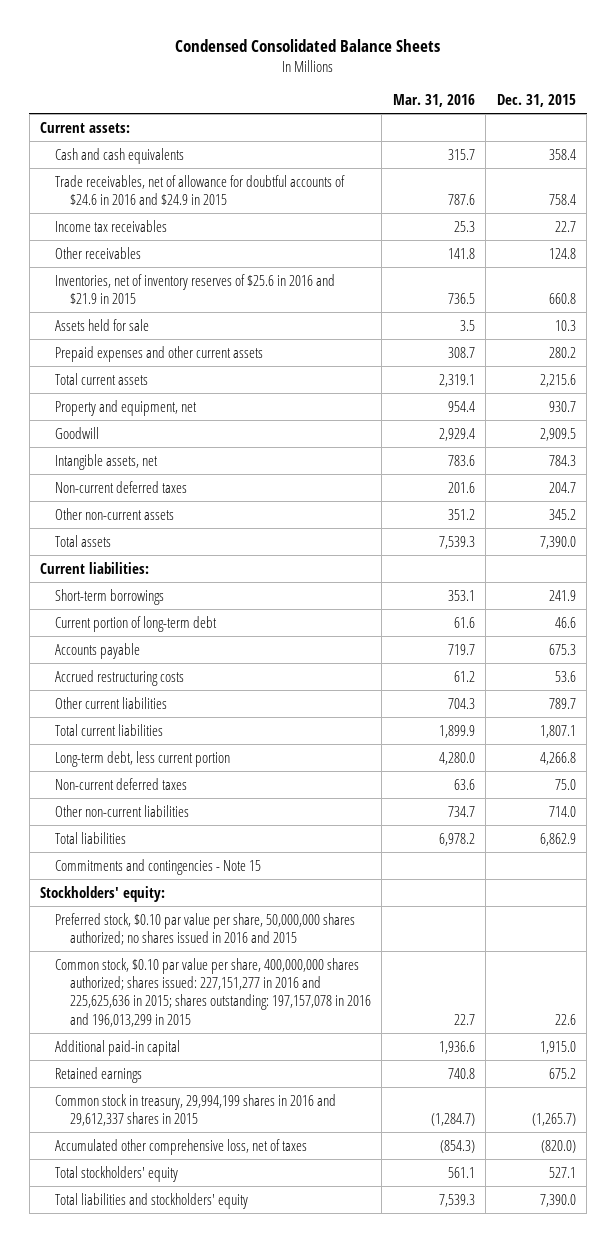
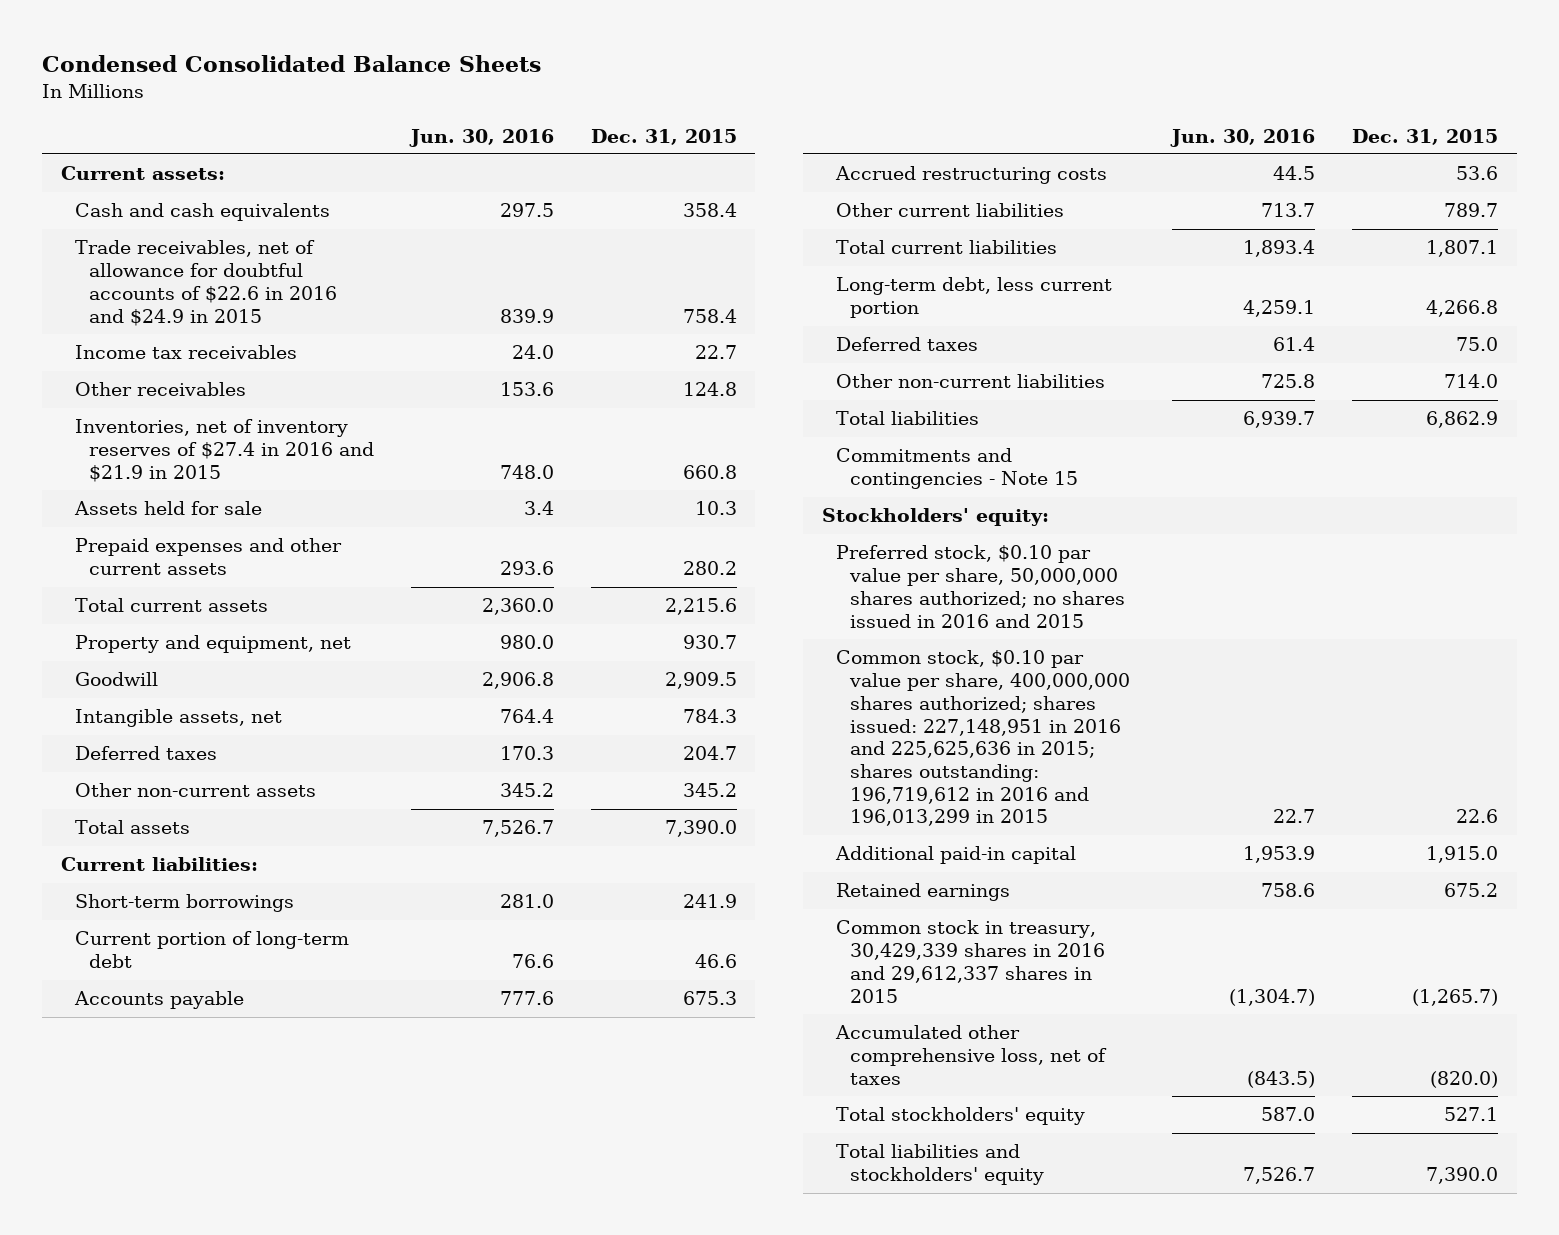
- | Mar. 31, 2016 | Dec. 31, 2015
+ | Jun. 30, 2016 | Dec. 31, 2015
- Trade receivables, net of allowance for doubtful accounts of $24.6 in 2016 and $24.9 in 2015 | 787.6 | 758.4
+ Trade receivables, net of allowance for doubtful accounts of $22.6 in 2016 and $24.9 in 2015 | 839.9 | 758.4
- Inventories, net of inventory reserves of $25.6 in 2016 and $21.9 in 2015 | 736.5 | 660.8
+ Inventories, net of inventory reserves of $27.4 in 2016 and $21.9 in 2015 | 748.0 | 660.8
- Non-current deferred taxes | 201.6 | 204.7
+ Deferred taxes | 170.3 | 204.7
- Non-current deferred taxes | 63.6 | 75.0
+ Deferred taxes | 61.4 | 75.0
- Common stock, $0.10 par value per share, 400,000,000 shares authorized; shares issued: 227,151,277 in 2016 and 225,625,636 in 2015; shares outstanding: 197,157,078 in 2016 and 196,013,299 in 2015 | 22.7 | 22.6
+ Common stock, $0.10 par value per share, 400,000,000 shares authorized; shares issued: 227,148,951 in 2016 and 225,625,636 in 2015; shares outstanding: 196,719,612 in 2016 and 196,013,299 in 2015 | 22.7 | 22.6
- Common stock in treasury, 29,994,199 shares in 2016 and 29,612,337 shares in 2015 | (1,284.7) | (1,265.7)
+ Common stock in treasury, 30,429,339 shares in 2016 and 29,612,337 shares in 2015 | (1,304.7) | (1,265.7)

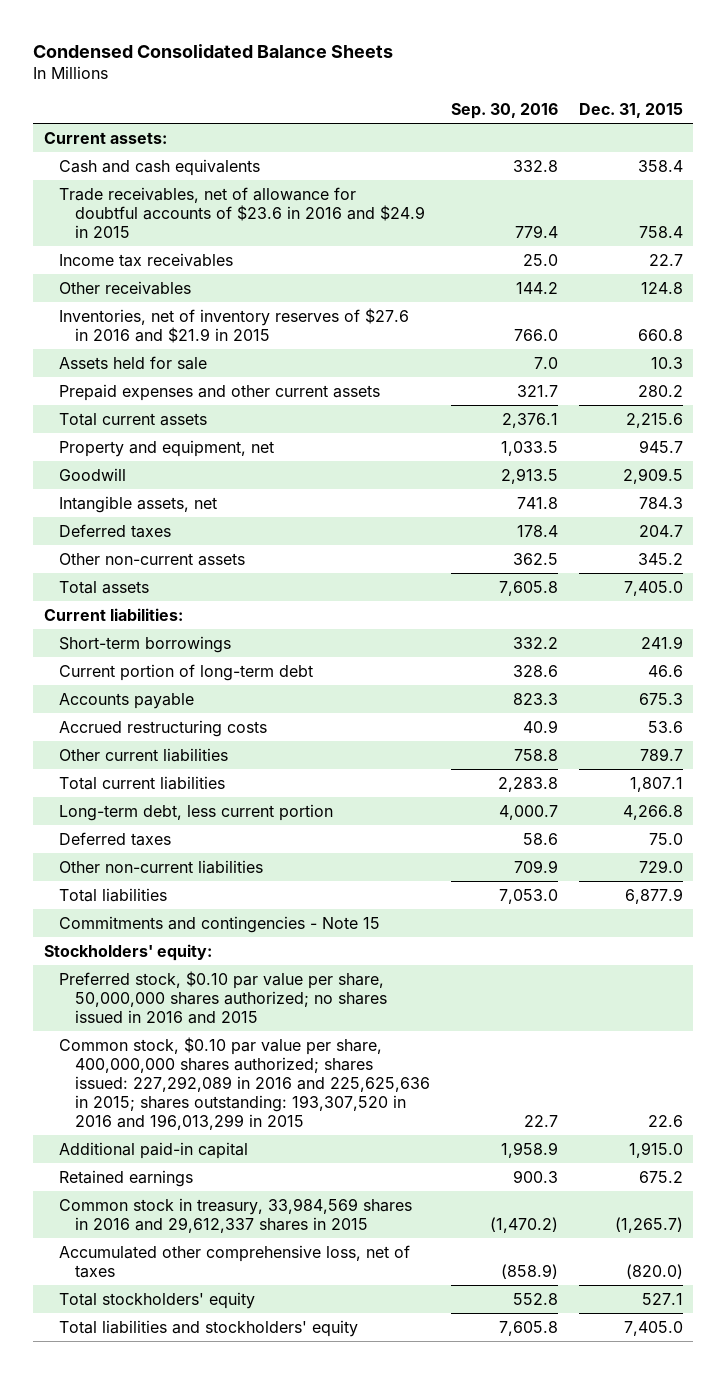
- | Jun. 30, 2016 | Dec. 31, 2015
+ | Sep. 30, 2016 | Dec. 31, 2015
- Trade receivables, net of allowance for doubtful accounts of $22.6 in 2016 and $24.9 in 2015 | 839.9 | 758.4
+ Trade receivables, net of allowance for doubtful accounts of $23.6 in 2016 and $24.9 in 2015 | 779.4 | 758.4
- Inventories, net of inventory reserves of $27.4 in 2016 and $21.9 in 2015 | 748.0 | 660.8
+ Inventories, net of inventory reserves of $27.6 in 2016 and $21.9 in 2015 | 766.0 | 660.8
- Property and equipment, net | 980.0 | 930.7
+ Property and equipment, net | 1,033.5 | 945.7
- Total assets | 7,526.7 | 7,390.0
+ Total assets | 7,605.8 | 7,405.0
- Other non-current liabilities | 725.8 | 714.0
- Total liabilities | 6,939.7 | 6,862.9
+ Other non-current liabilities | 709.9 | 729.0
+ Total liabilities | 7,053.0 | 6,877.9
- Common stock, $0.10 par value per share, 400,000,000 shares authorized; shares issued: 227,148,951 in 2016 and 225,625,636 in 2015; shares outstanding: 196,719,612 in 2016 and 196,013,299 in 2015 | 22.7 | 22.6
+ Common stock, $0.10 par value per share, 400,000,000 shares authorized; shares issued: 227,292,089 in 2016 and 225,625,636 in 2015; shares outstanding: 193,307,520 in 2016 and 196,013,299 in 2015 | 22.7 | 22.6
- Common stock in treasury, 30,429,339 shares in 2016 and 29,612,337 shares in 2015 | (1,304.7) | (1,265.7)
+ Common stock in treasury, 33,984,569 shares in 2016 and 29,612,337 shares in 2015 | (1,470.2) | (1,265.7)
- Total liabilities and stockholders' equity | 7,526.7 | 7,390.0
+ Total liabilities and stockholders' equity | 7,605.8 | 7,405.0

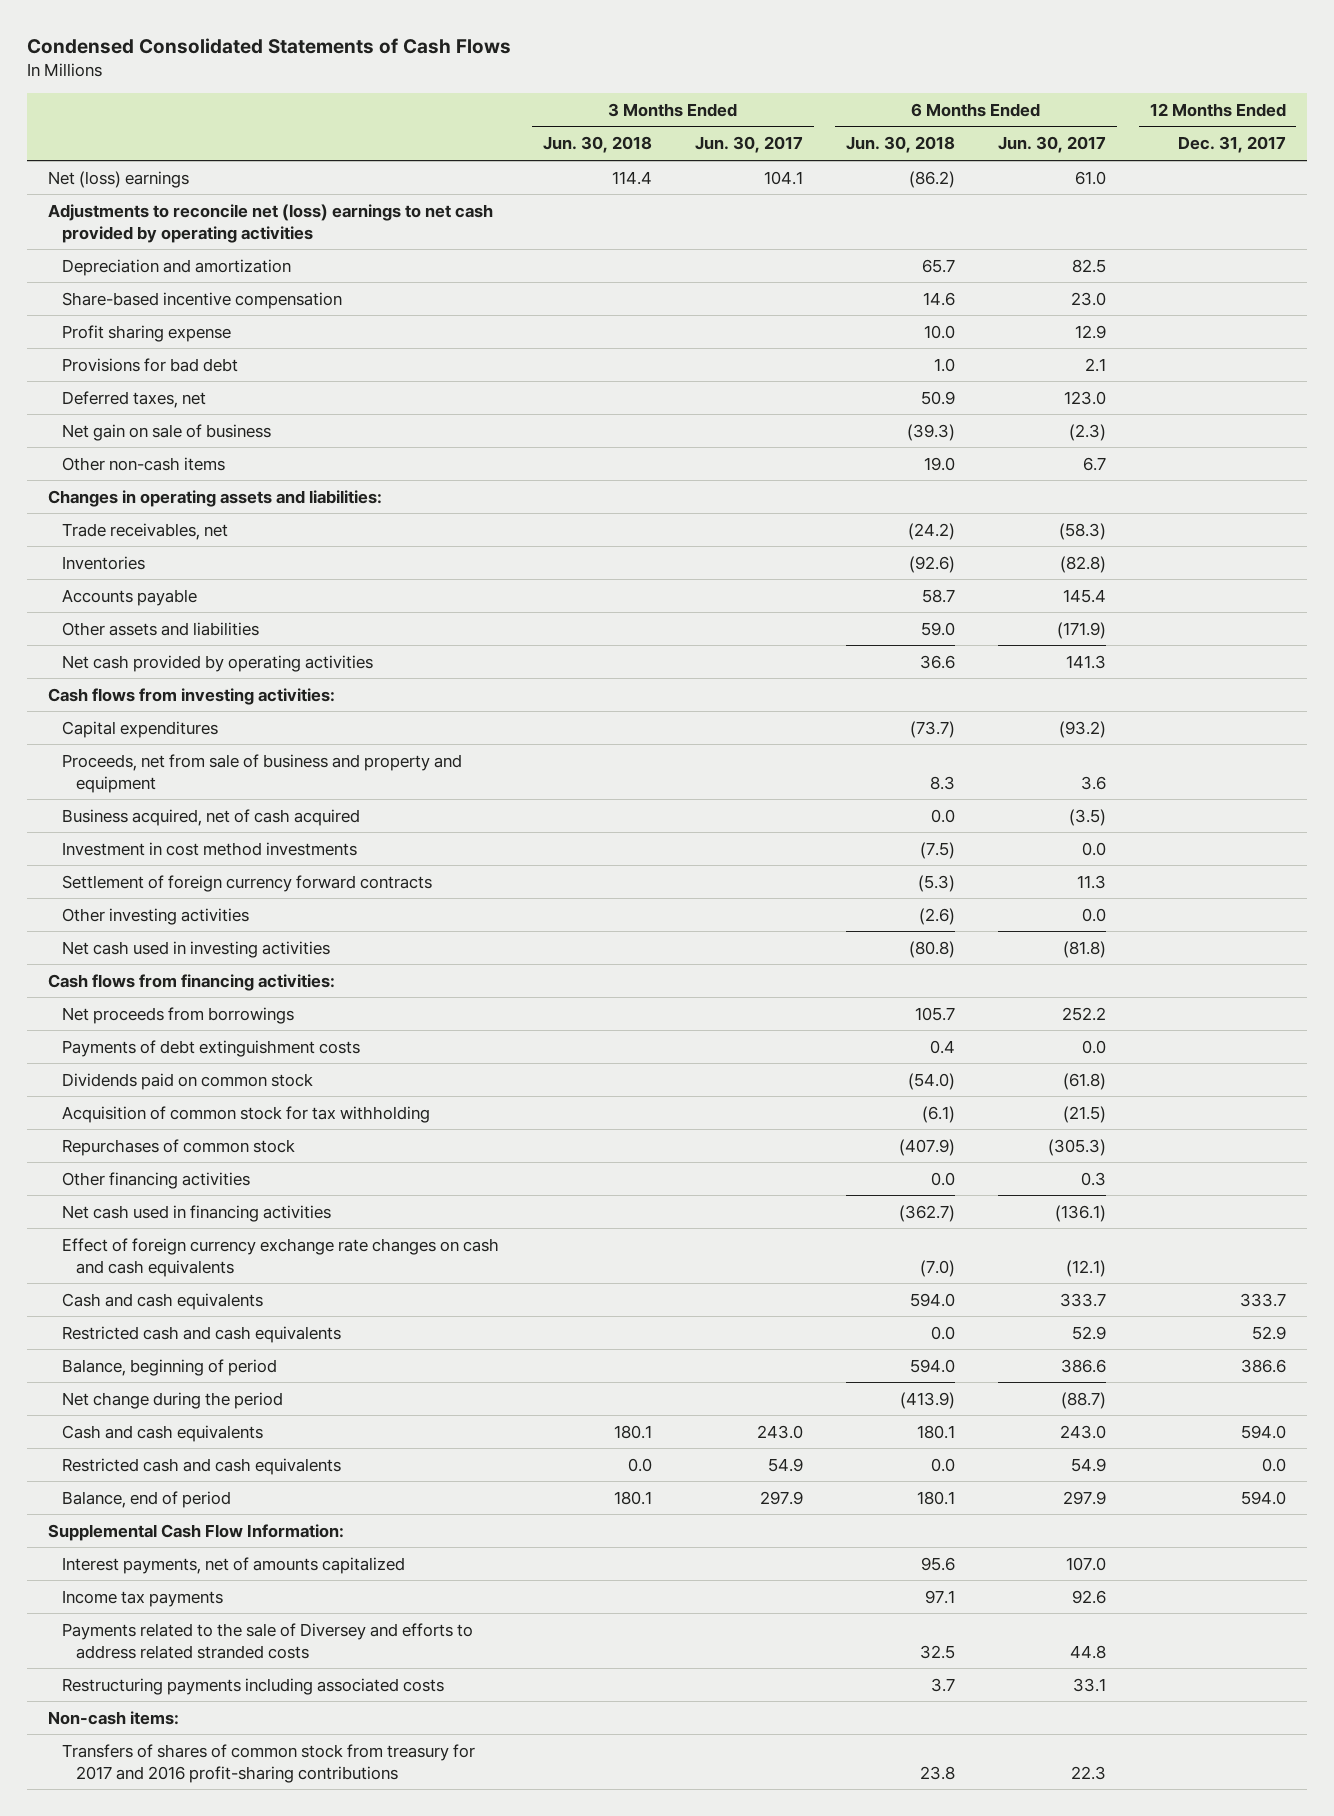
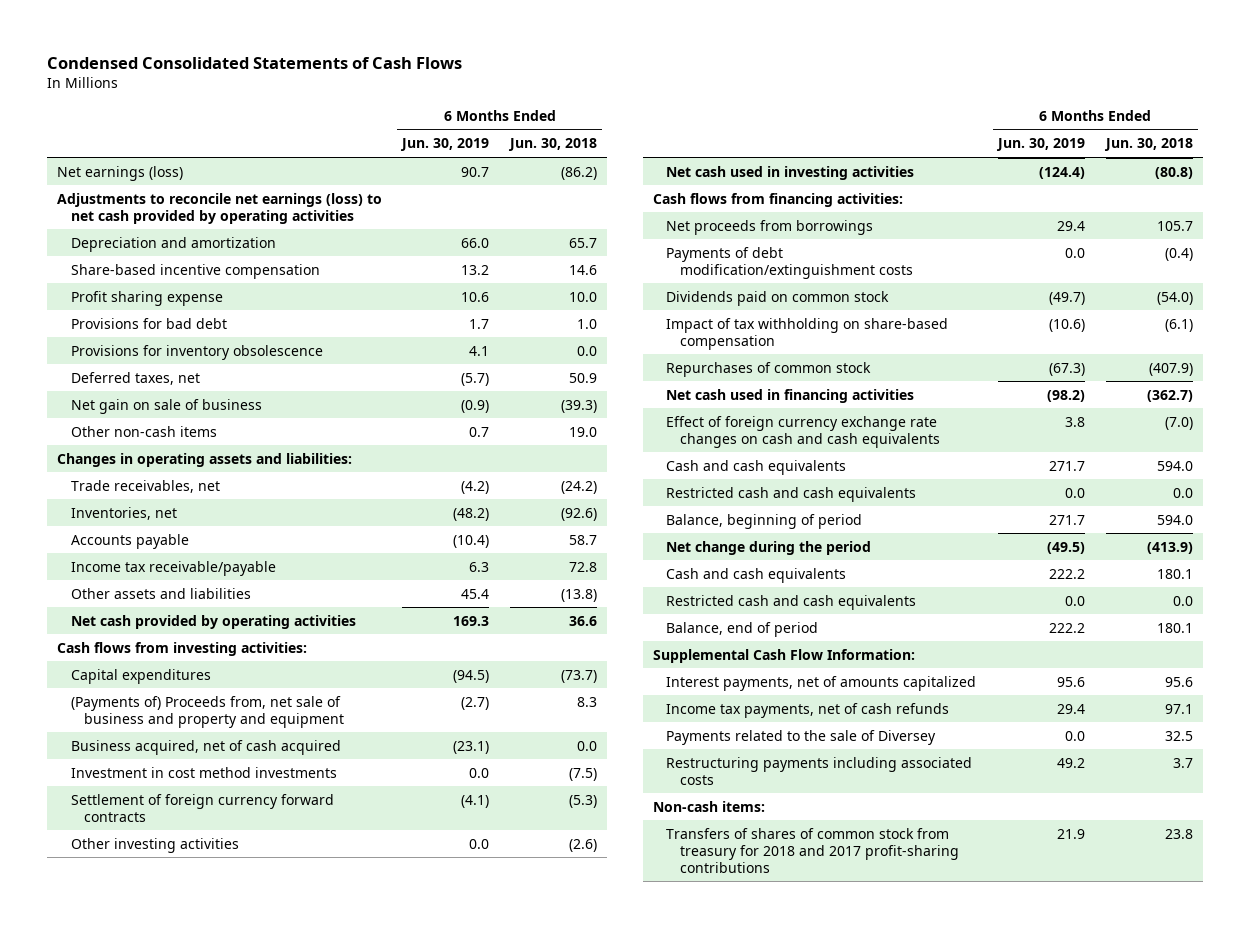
- | 3 Months Ended Jun. 30, 2018 | 3 Months Ended Jun. 30, 2017 | 6 Months Ended Jun. 30, 2018 | 6 Months Ended Jun. 30, 2017 | 12 Months Ended Dec. 31, 2017
+ | 6 Months Ended Jun. 30, 2019 | 6 Months Ended Jun. 30, 2018
- Net (loss) earnings | 114.4 | 104.1 | (86.2) | 61.0 |
- Adjustments to reconcile net (loss) earnings to net cash provided by operating activities
+ Net earnings (loss) | 90.7 | (86.2)
+ Adjustments to reconcile net earnings (loss) to net cash provided by operating activities
+ Provisions for inventory obsolescence | 4.1 | 0.0
- Inventories | | | (92.6) | (82.8) |
+ Inventories, net | (48.2) | (92.6)
- Other assets and liabilities | | | 59.0 | (171.9) |
+ Income tax receivable/payable | 6.3 | 72.8
+ Other assets and liabilities | 45.4 | (13.8)
- Proceeds, net from sale of business and property and equipment | | | 8.3 | 3.6 |
+ (Payments of) Proceeds from, net sale of business and property and equipment | (2.7) | 8.3
- Payments of debt extinguishment costs | | | 0.4 | 0.0 |
+ Payments of debt modification/extinguishment costs | 0.0 | (0.4)
- Acquisition of common stock for tax withholding | | | (6.1) | (21.5) |
+ Impact of tax withholding on share-based compensation | (10.6) | (6.1)
- Other financing activities | | | 0.0 | 0.3 |
- Income tax payments | | | 97.1 | 92.6 |
- Payments related to the sale of Diversey and efforts to address related stranded costs | | | 32.5 | 44.8 |
+ Income tax payments, net of cash refunds | 29.4 | 97.1
+ Payments related to the sale of Diversey | 0.0 | 32.5
- Transfers of shares of common stock from treasury for 2017 and 2016 profit-sharing contributions | | | 23.8 | 22.3 |
+ Transfers of shares of common stock from treasury for 2018 and 2017 profit-sharing contributions | 21.9 | 23.8

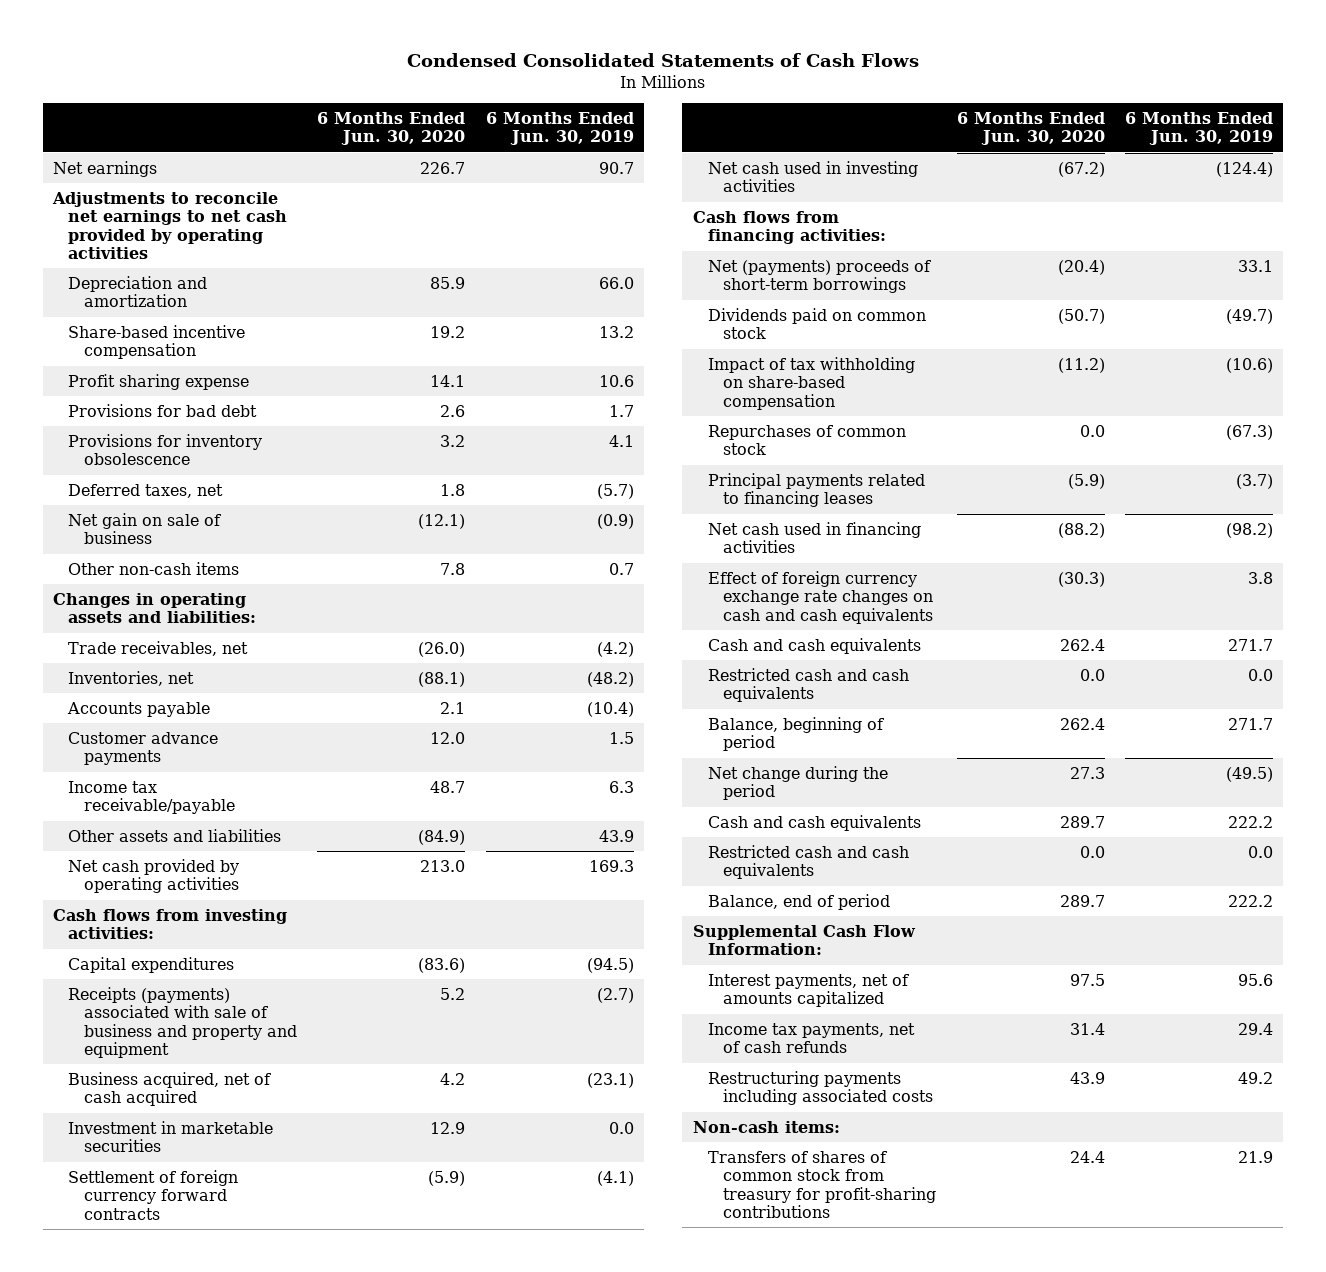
- | 6 Months Ended Jun. 30, 2019 | 6 Months Ended Jun. 30, 2018
+ | 6 Months Ended Jun. 30, 2020 | 6 Months Ended Jun. 30, 2019
- Net earnings (loss) | 90.7 | (86.2)
- Adjustments to reconcile net earnings (loss) to net cash provided by operating activities
+ Net earnings | 226.7 | 90.7
+ Adjustments to reconcile net earnings to net cash provided by operating activities
+ Customer advance payments | 12.0 | 1.5
- Other assets and liabilities | 45.4 | (13.8)
+ Other assets and liabilities | (84.9) | 43.9
- (Payments of) Proceeds from, net sale of business and property and equipment | (2.7) | 8.3
+ Receipts (payments) associated with sale of business and property and equipment | 5.2 | (2.7)
- Investment in cost method investments | 0.0 | (7.5)
+ Investment in marketable securities | 12.9 | 0.0
- Other investing activities | 0.0 | (2.6)
- Net proceeds from borrowings | 29.4 | 105.7
- Payments of debt modification/extinguishment costs | 0.0 | (0.4)
+ Net (payments) proceeds of short-term borrowings | (20.4) | 33.1
+ Principal payments related to financing leases | (5.9) | (3.7)
- Payments related to the sale of Diversey | 0.0 | 32.5
- Transfers of shares of common stock from treasury for 2018 and 2017 profit-sharing contributions | 21.9 | 23.8
+ Transfers of shares of common stock from treasury for profit-sharing contributions | 24.4 | 21.9

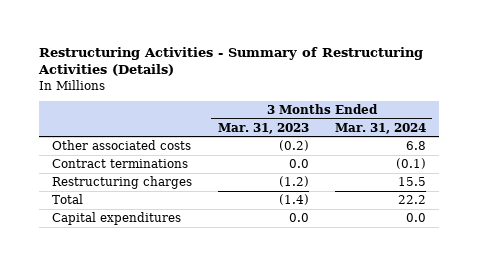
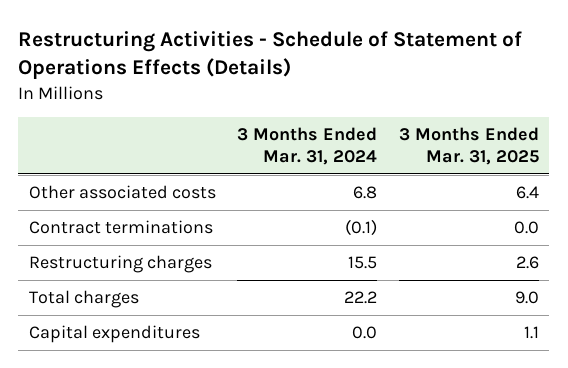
- Restructuring Activities - Summary of Restructuring Activities (Details)
+ Restructuring Activities - Schedule of Statement of Operations Effects (Details)
- | 3 Months Ended Mar. 31, 2023 | 3 Months Ended Mar. 31, 2024
+ | 3 Months Ended Mar. 31, 2024 | 3 Months Ended Mar. 31, 2025
- Total | (1.4) | 22.2
+ Total charges | 22.2 | 9.0

